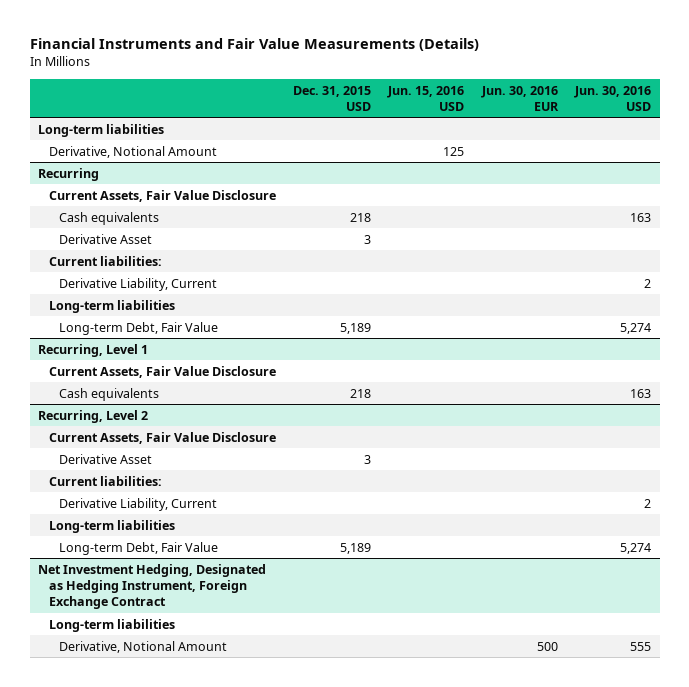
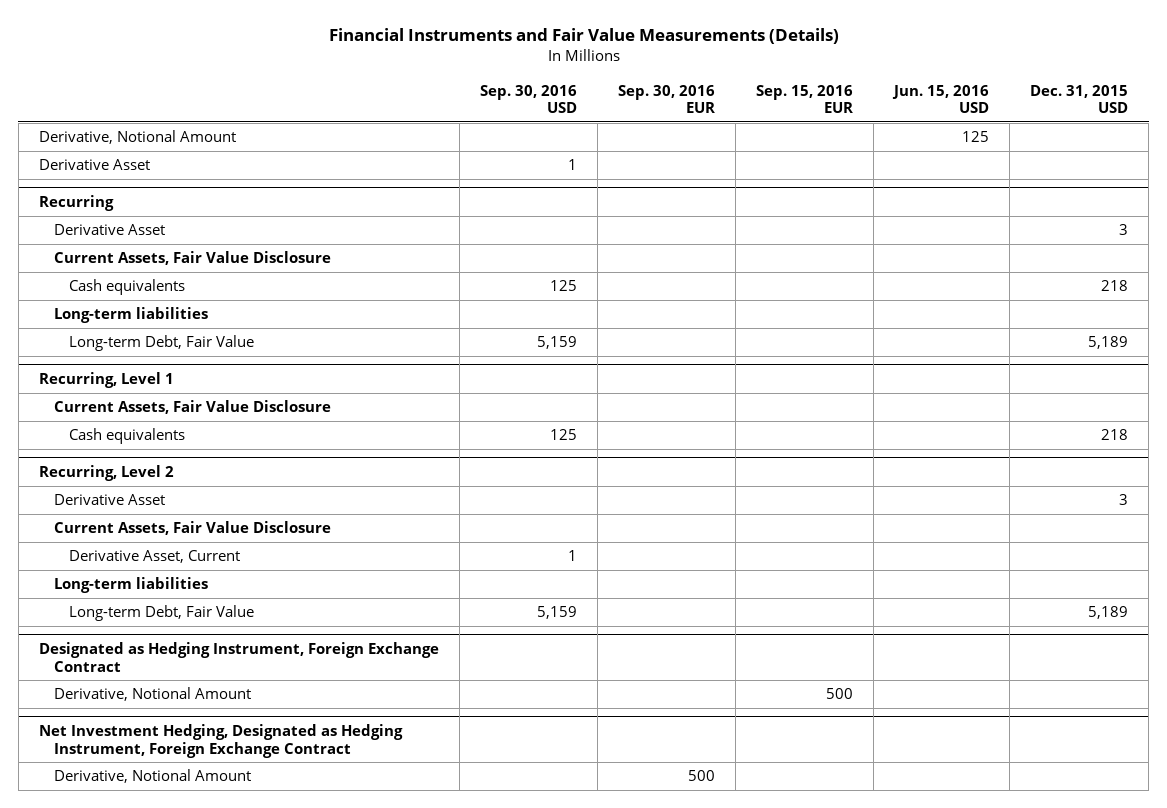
- | Dec. 31, 2015 USD | Jun. 15, 2016 USD | Jun. 30, 2016 EUR | Jun. 30, 2016 USD
+ | Sep. 30, 2016 USD | Sep. 30, 2016 EUR | Sep. 15, 2016 EUR | Jun. 15, 2016 USD | Dec. 31, 2015 USD
- Long-term liabilities
+ Derivative Asset | 1 | | | |
@ Recurring
moved up: Derivative Asset | | | | | 3
- Current liabilities:
- Derivative Liability, Current | | | | 2
@ Recurring, Level 2
- Current liabilities:
- Derivative Liability, Current | | | | 2
moved down: Current Assets, Fair Value Disclosure
+ Derivative Asset, Current | 1 | | | |
+ Designated as Hedging Instrument, Foreign Exchange Contract
+ Derivative, Notional Amount | | | 500 | |
@ Net Investment Hedging, Designated as Hedging Instrument, Foreign Exchange Contract
- Long-term liabilities

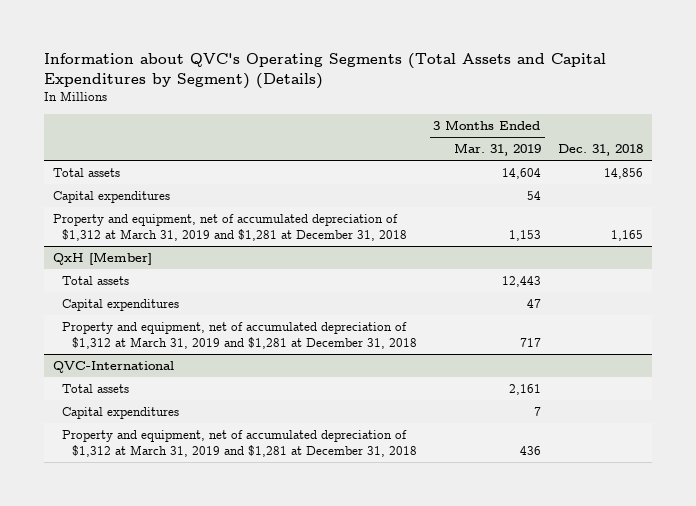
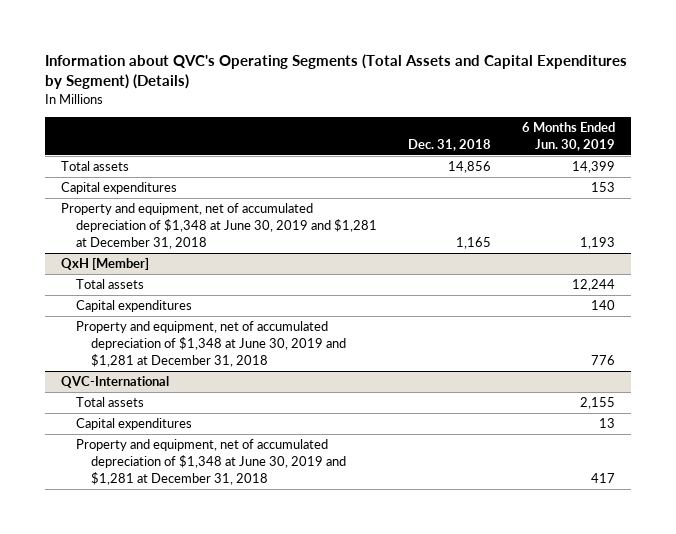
- | 3 Months Ended Mar. 31, 2019 | Dec. 31, 2018
+ | Dec. 31, 2018 | 6 Months Ended Jun. 30, 2019
- Property and equipment, net of accumulated depreciation of $1,312 at March 31, 2019 and $1,281 at December 31, 2018 | 1,153 | 1,165
+ Property and equipment, net of accumulated depreciation of $1,348 at June 30, 2019 and $1,281 at December 31, 2018 | 1,165 | 1,193
@ QxH [Member]
- Property and equipment, net of accumulated depreciation of $1,312 at March 31, 2019 and $1,281 at December 31, 2018 | 717 |
+ Property and equipment, net of accumulated depreciation of $1,348 at June 30, 2019 and $1,281 at December 31, 2018 | | 776
@ QVC-International
- Property and equipment, net of accumulated depreciation of $1,312 at March 31, 2019 and $1,281 at December 31, 2018 | 436 |
+ Property and equipment, net of accumulated depreciation of $1,348 at June 30, 2019 and $1,281 at December 31, 2018 | | 417

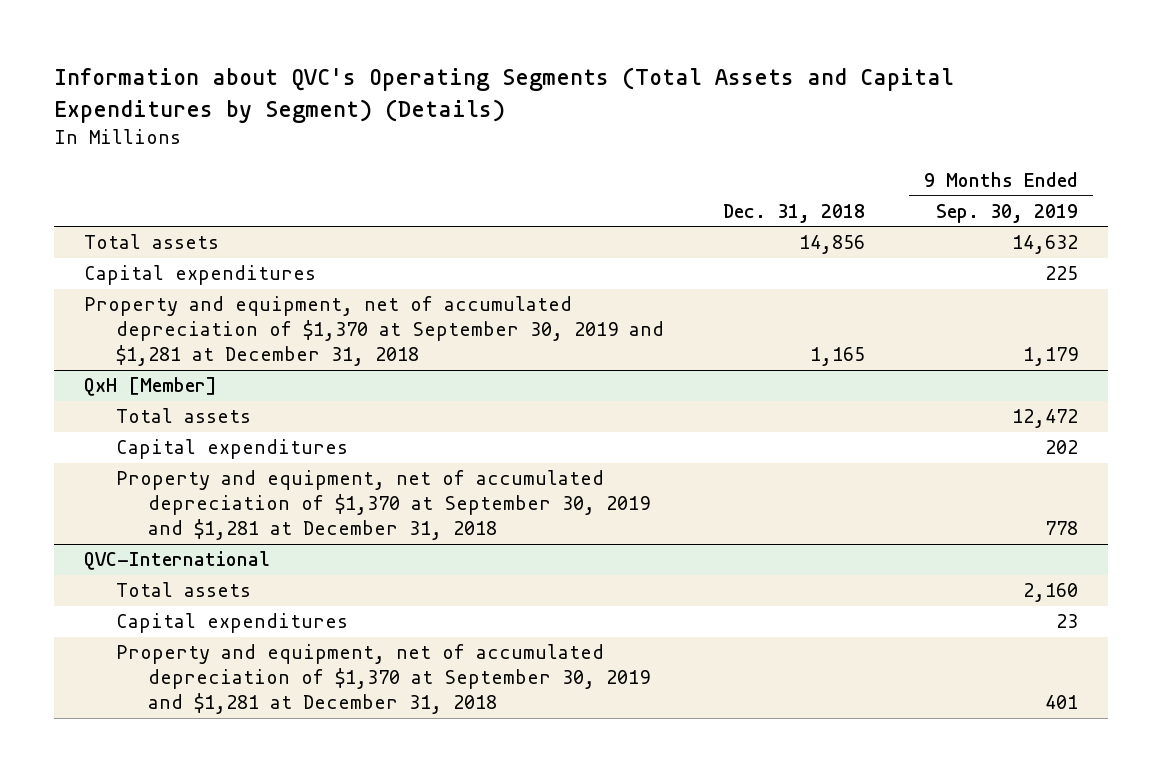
- | Dec. 31, 2018 | 6 Months Ended Jun. 30, 2019
+ | Dec. 31, 2018 | 9 Months Ended Sep. 30, 2019
- Property and equipment, net of accumulated depreciation of $1,348 at June 30, 2019 and $1,281 at December 31, 2018 | 1,165 | 1,193
+ Property and equipment, net of accumulated depreciation of $1,370 at September 30, 2019 and $1,281 at December 31, 2018 | 1,165 | 1,179
@ QxH [Member]
- Property and equipment, net of accumulated depreciation of $1,348 at June 30, 2019 and $1,281 at December 31, 2018 | | 776
+ Property and equipment, net of accumulated depreciation of $1,370 at September 30, 2019 and $1,281 at December 31, 2018 | | 778
@ QVC-International
- Property and equipment, net of accumulated depreciation of $1,348 at June 30, 2019 and $1,281 at December 31, 2018 | | 417
+ Property and equipment, net of accumulated depreciation of $1,370 at September 30, 2019 and $1,281 at December 31, 2018 | | 401

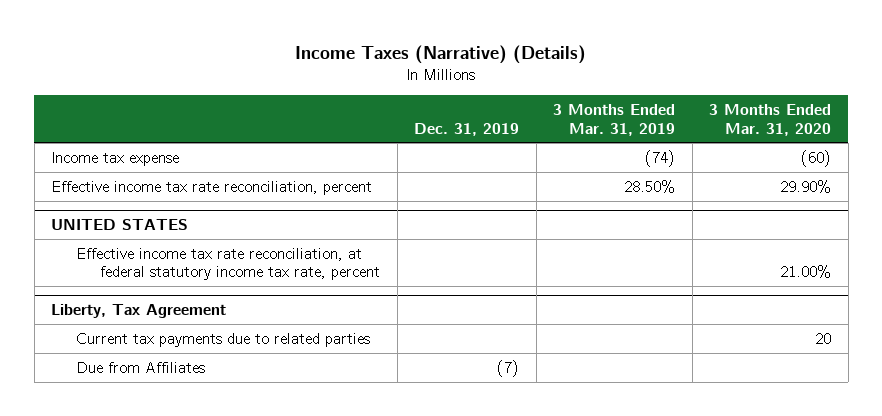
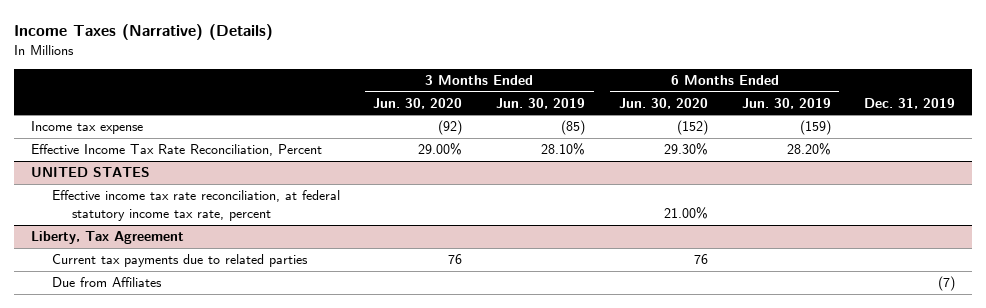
- | Dec. 31, 2019 | 3 Months Ended Mar. 31, 2019 | 3 Months Ended Mar. 31, 2020
+ | 3 Months Ended Jun. 30, 2020 | 3 Months Ended Jun. 30, 2019 | 6 Months Ended Jun. 30, 2020 | 6 Months Ended Jun. 30, 2019 | Dec. 31, 2019
- Effective income tax rate reconciliation, percent | | 28.50% | 29.90%
+ Effective Income Tax Rate Reconciliation, Percent | 29.00% | 28.10% | 29.30% | 28.20% |

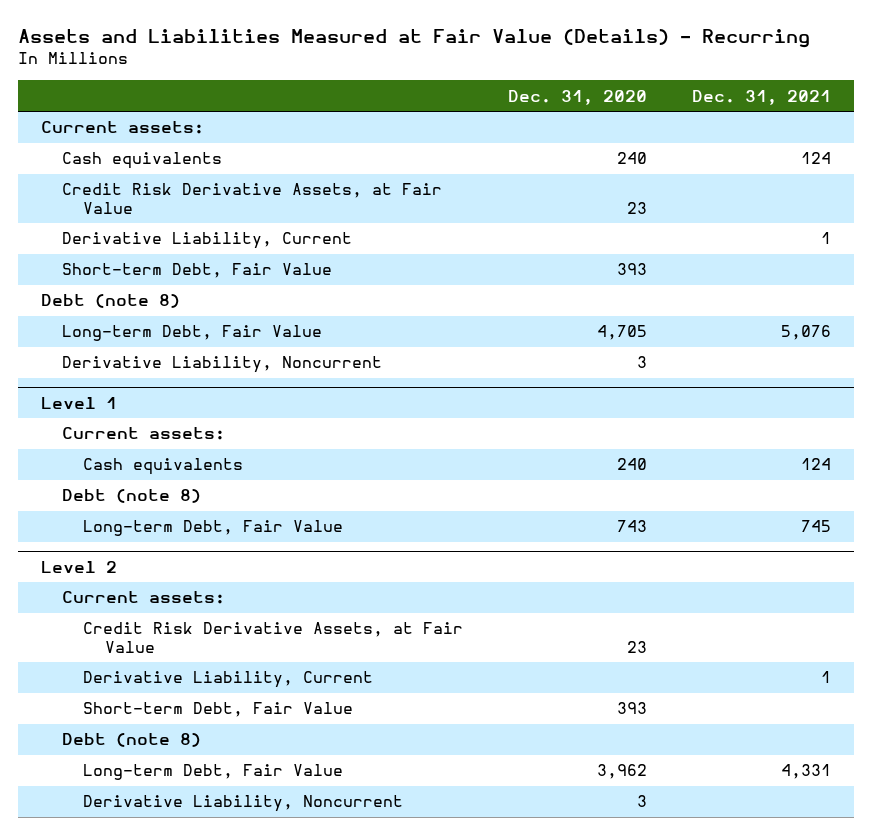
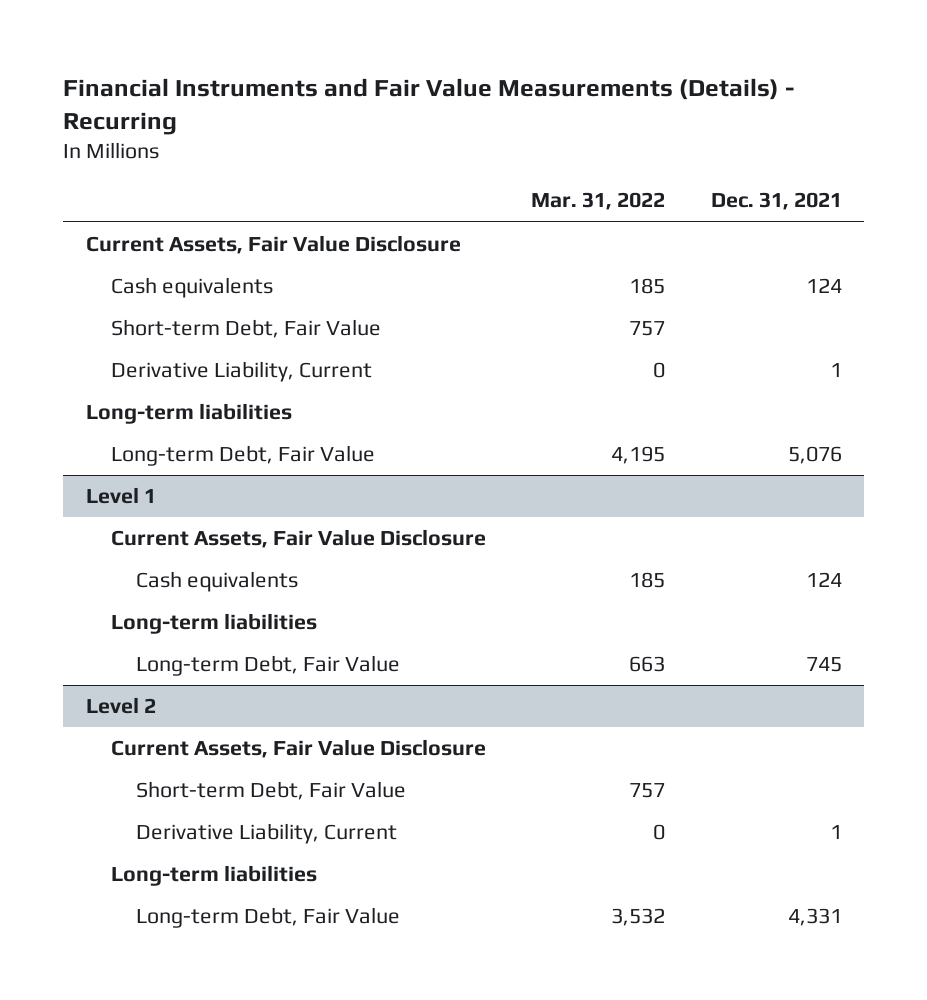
- Assets and Liabilities Measured at Fair Value (Details) - Recurring
+ Financial Instruments and Fair Value Measurements (Details) - Recurring
- | Dec. 31, 2020 | Dec. 31, 2021
+ | Mar. 31, 2022 | Dec. 31, 2021
- Current assets:
+ Current Assets, Fair Value Disclosure
- Credit Risk Derivative Assets, at Fair Value | 23 |
- Debt (note 8)
moved down: Derivative Liability, Current | 0 | 1
+ Long-term liabilities
- Derivative Liability, Noncurrent | 3 |
@ Level 1
- Current assets:
+ Current Assets, Fair Value Disclosure
- Debt (note 8)
+ Long-term liabilities
@ Level 2
- Current assets:
- Credit Risk Derivative Assets, at Fair Value | 23 |
+ Current Assets, Fair Value Disclosure
- Debt (note 8)
moved down: Derivative Liability, Current | 0 | 1
+ Long-term liabilities
- Derivative Liability, Noncurrent | 3 |

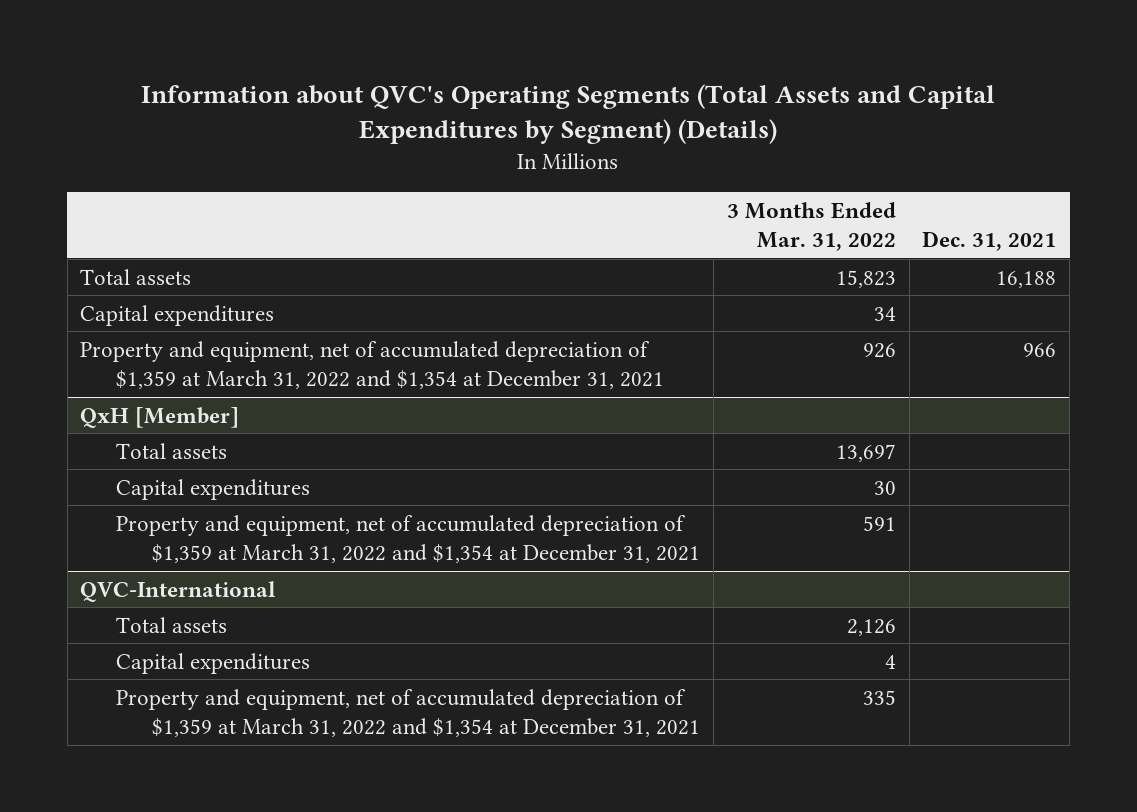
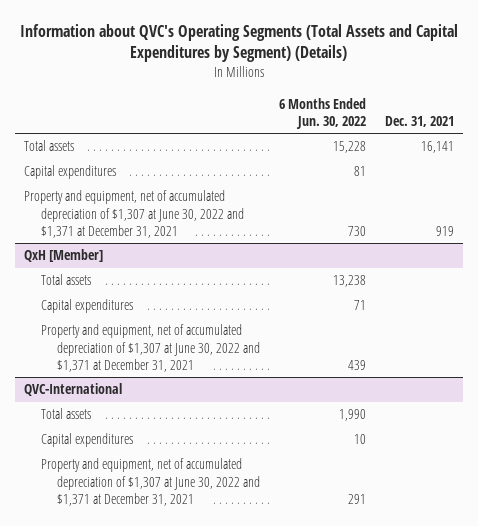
- | 3 Months Ended Mar. 31, 2022 | Dec. 31, 2021
+ | 6 Months Ended Jun. 30, 2022 | Dec. 31, 2021
- Total assets | 15,823 | 16,188
+ Total assets | 15,228 | 16,141
- Property and equipment, net of accumulated depreciation of $1,359 at March 31, 2022 and $1,354 at December 31, 2021 | 926 | 966
+ Property and equipment, net of accumulated depreciation of $1,307 at June 30, 2022 and $1,371 at December 31, 2021 | 730 | 919
@ QxH [Member]
- Property and equipment, net of accumulated depreciation of $1,359 at March 31, 2022 and $1,354 at December 31, 2021 | 591 |
+ Property and equipment, net of accumulated depreciation of $1,307 at June 30, 2022 and $1,371 at December 31, 2021 | 439 |
@ QVC-International
- Property and equipment, net of accumulated depreciation of $1,359 at March 31, 2022 and $1,354 at December 31, 2021 | 335 |
+ Property and equipment, net of accumulated depreciation of $1,307 at June 30, 2022 and $1,371 at December 31, 2021 | 291 |

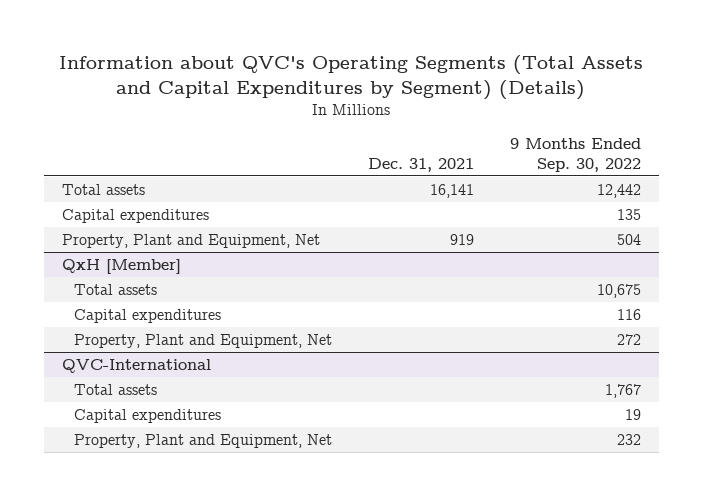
- | 6 Months Ended Jun. 30, 2022 | Dec. 31, 2021
+ | Dec. 31, 2021 | 9 Months Ended Sep. 30, 2022
- Property and equipment, net of accumulated depreciation of $1,307 at June 30, 2022 and $1,371 at December 31, 2021 | 730 | 919
+ Property, Plant and Equipment, Net | 919 | 504
@ QxH [Member]
- Property and equipment, net of accumulated depreciation of $1,307 at June 30, 2022 and $1,371 at December 31, 2021 | 439 |
+ Property, Plant and Equipment, Net | | 272
@ QVC-International
- Property and equipment, net of accumulated depreciation of $1,307 at June 30, 2022 and $1,371 at December 31, 2021 | 291 |
+ Property, Plant and Equipment, Net | | 232

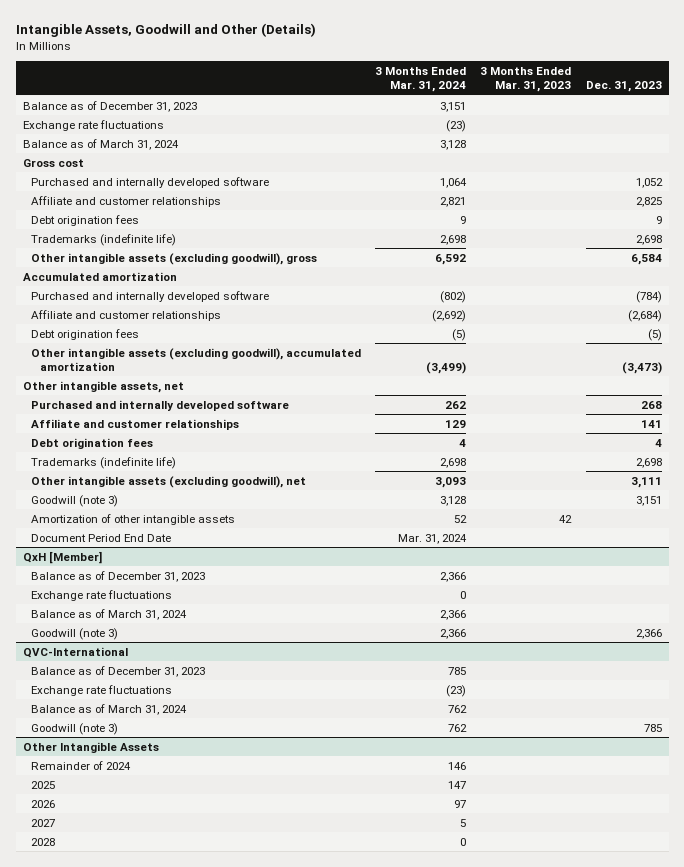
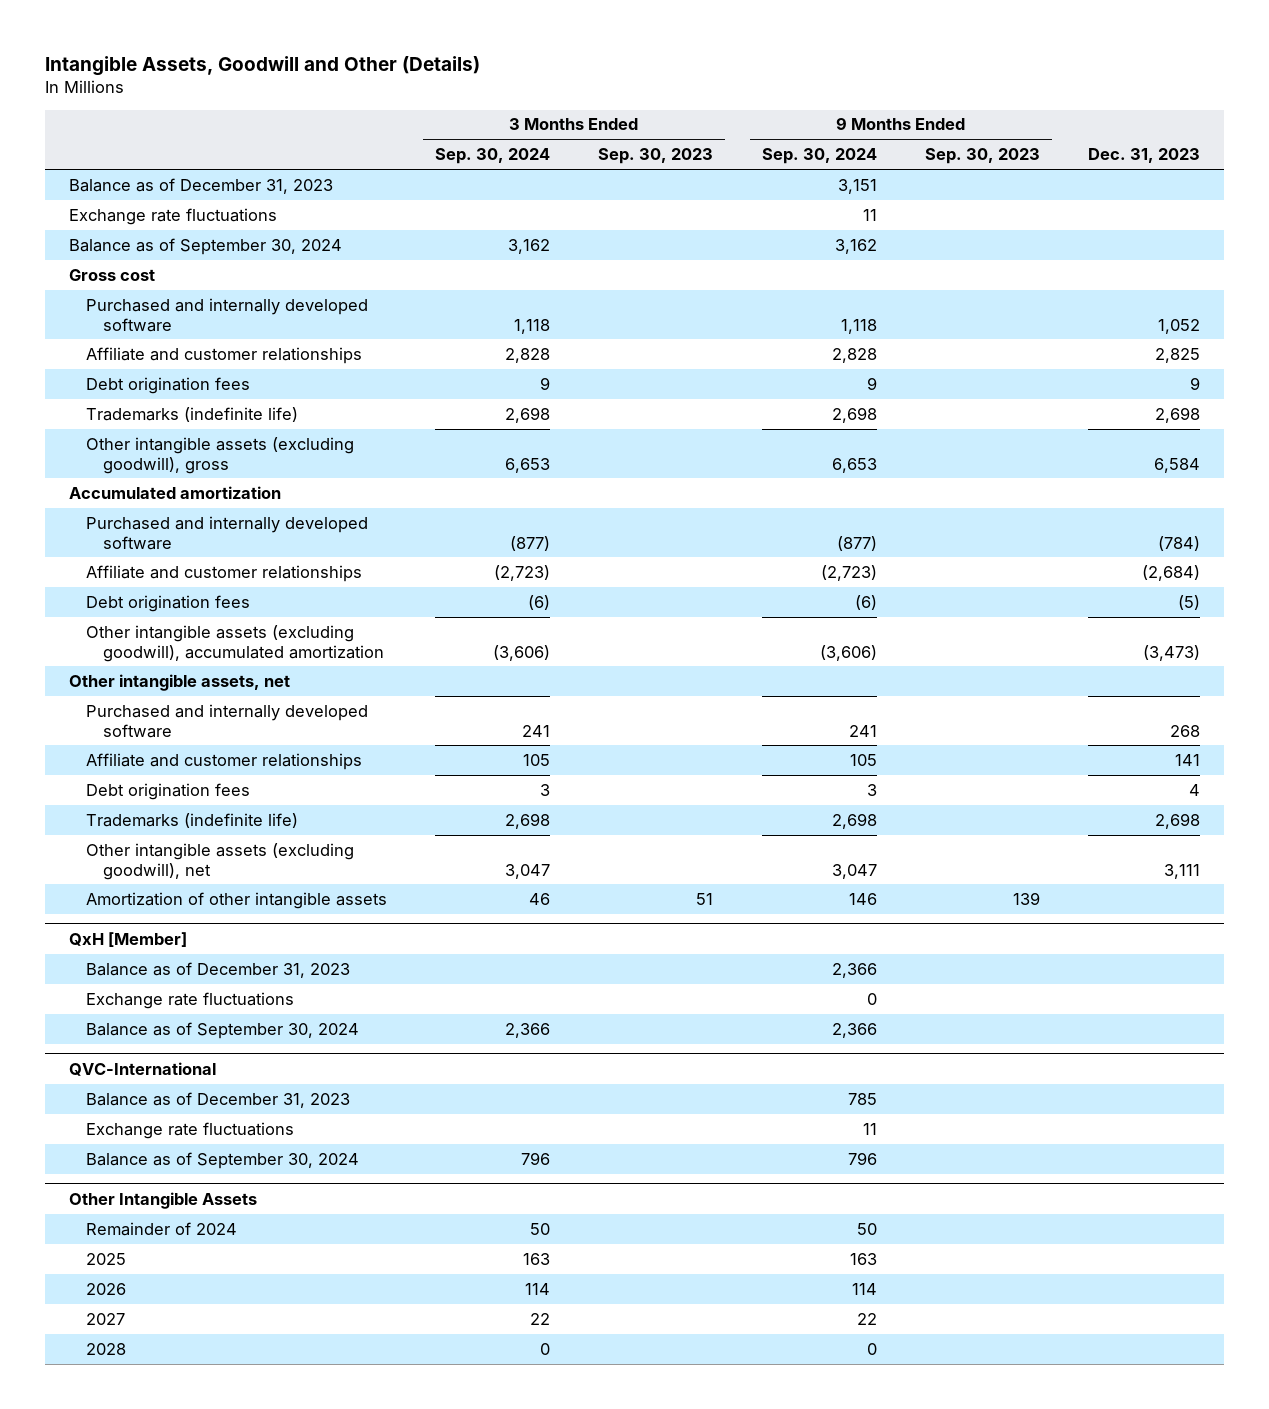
- | 3 Months Ended Mar. 31, 2024 | 3 Months Ended Mar. 31, 2023 | Dec. 31, 2023
+ | 3 Months Ended Sep. 30, 2024 | 3 Months Ended Sep. 30, 2023 | 9 Months Ended Sep. 30, 2024 | 9 Months Ended Sep. 30, 2023 | Dec. 31, 2023
- Balance as of March 31, 2024 | 3,128 | |
+ Balance as of September 30, 2024 | 3,162 | | 3,162 | |
- Goodwill (note 3) | 3,128 | | 3,151
- Document Period End Date | Mar. 31, 2024 | |
@ QxH [Member]
- Balance as of March 31, 2024 | 2,366 | |
- Goodwill (note 3) | 2,366 | | 2,366
+ Balance as of September 30, 2024 | 2,366 | | 2,366 | |
@ QVC-International
- Balance as of March 31, 2024 | 762 | |
- Goodwill (note 3) | 762 | | 785
+ Balance as of September 30, 2024 | 796 | | 796 | |

